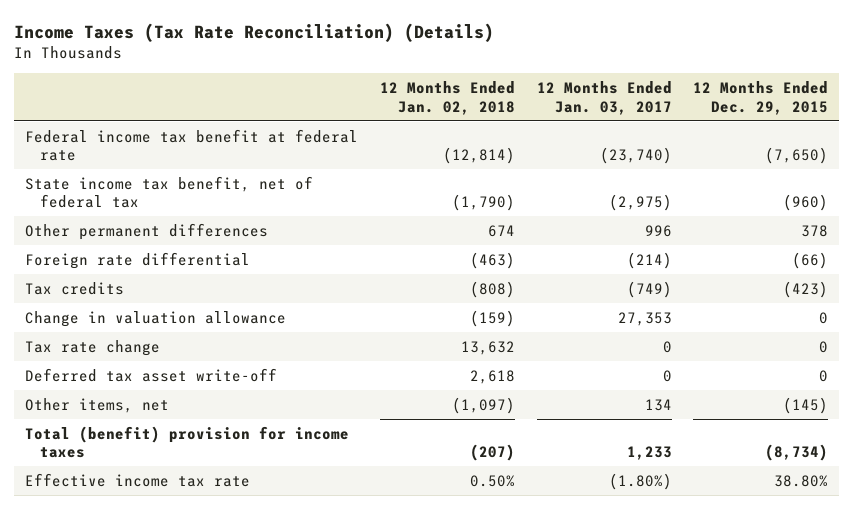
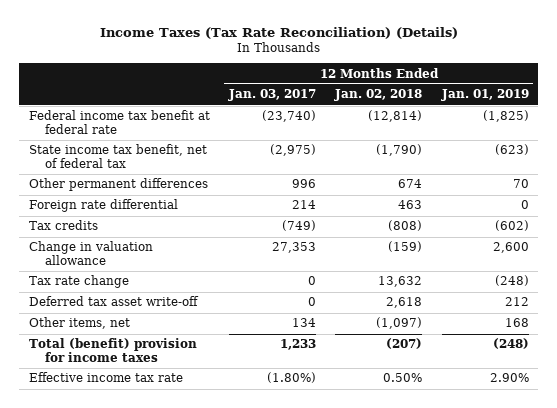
- | 12 Months Ended Jan. 02, 2018 | 12 Months Ended Jan. 03, 2017 | 12 Months Ended Dec. 29, 2015
+ | 12 Months Ended Jan. 03, 2017 | 12 Months Ended Jan. 02, 2018 | 12 Months Ended Jan. 01, 2019
- Foreign rate differential | (463) | (214) | (66)
+ Foreign rate differential | 214 | 463 | 0

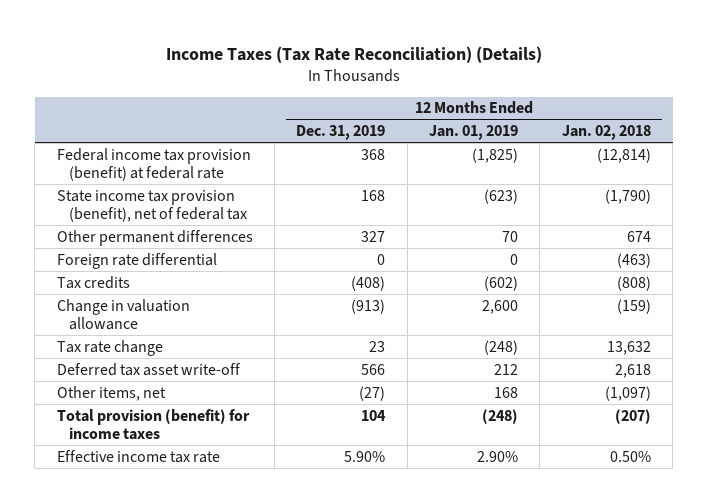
- | 12 Months Ended Jan. 03, 2017 | 12 Months Ended Jan. 02, 2018 | 12 Months Ended Jan. 01, 2019
+ | 12 Months Ended Dec. 31, 2019 | 12 Months Ended Jan. 01, 2019 | 12 Months Ended Jan. 02, 2018
- Federal income tax benefit at federal rate | (23,740) | (12,814) | (1,825)
- State income tax benefit, net of federal tax | (2,975) | (1,790) | (623)
+ Federal income tax provision (benefit) at federal rate | 368 | (1,825) | (12,814)
+ State income tax provision (benefit), net of federal tax | 168 | (623) | (1,790)
- Foreign rate differential | 214 | 463 | 0
+ Foreign rate differential | 0 | 0 | (463)
- Total (benefit) provision for income taxes | 1,233 | (207) | (248)
+ Total provision (benefit) for income taxes | 104 | (248) | (207)

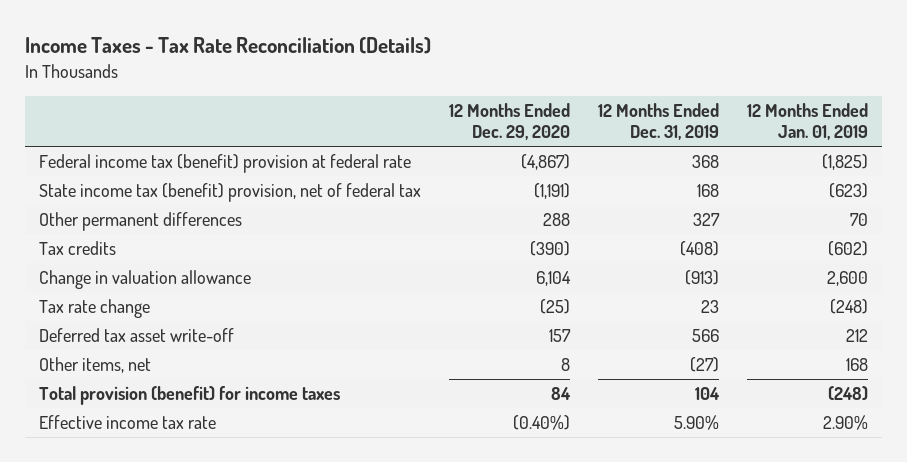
- Income Taxes (Tax Rate Reconciliation) (Details)
+ Income Taxes - Tax Rate Reconciliation (Details)
- | 12 Months Ended Dec. 31, 2019 | 12 Months Ended Jan. 01, 2019 | 12 Months Ended Jan. 02, 2018
+ | 12 Months Ended Dec. 29, 2020 | 12 Months Ended Dec. 31, 2019 | 12 Months Ended Jan. 01, 2019
- Federal income tax provision (benefit) at federal rate | 368 | (1,825) | (12,814)
- State income tax provision (benefit), net of federal tax | 168 | (623) | (1,790)
+ Federal income tax (benefit) provision at federal rate | (4,867) | 368 | (1,825)
+ State income tax (benefit) provision, net of federal tax | (1,191) | 168 | (623)
- Foreign rate differential | 0 | 0 | (463)

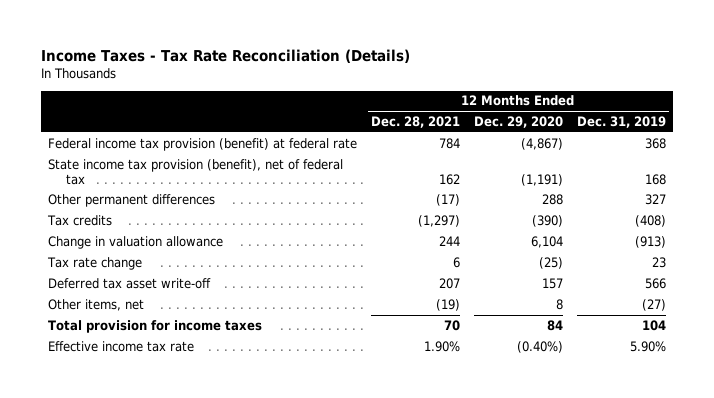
- | 12 Months Ended Dec. 29, 2020 | 12 Months Ended Dec. 31, 2019 | 12 Months Ended Jan. 01, 2019
+ | 12 Months Ended Dec. 28, 2021 | 12 Months Ended Dec. 29, 2020 | 12 Months Ended Dec. 31, 2019
- Federal income tax (benefit) provision at federal rate | (4,867) | 368 | (1,825)
- State income tax (benefit) provision, net of federal tax | (1,191) | 168 | (623)
+ Federal income tax provision (benefit) at federal rate | 784 | (4,867) | 368
+ State income tax provision (benefit), net of federal tax | 162 | (1,191) | 168
- Total provision (benefit) for income taxes | 84 | 104 | (248)
+ Total provision for income taxes | 70 | 84 | 104

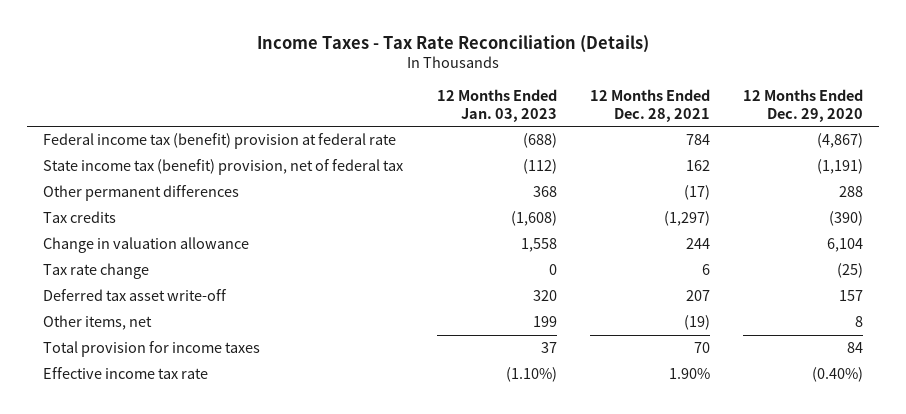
- | 12 Months Ended Dec. 28, 2021 | 12 Months Ended Dec. 29, 2020 | 12 Months Ended Dec. 31, 2019
+ | 12 Months Ended Jan. 03, 2023 | 12 Months Ended Dec. 28, 2021 | 12 Months Ended Dec. 29, 2020
- Federal income tax provision (benefit) at federal rate | 784 | (4,867) | 368
- State income tax provision (benefit), net of federal tax | 162 | (1,191) | 168
+ Federal income tax (benefit) provision at federal rate | (688) | 784 | (4,867)
+ State income tax (benefit) provision, net of federal tax | (112) | 162 | (1,191)

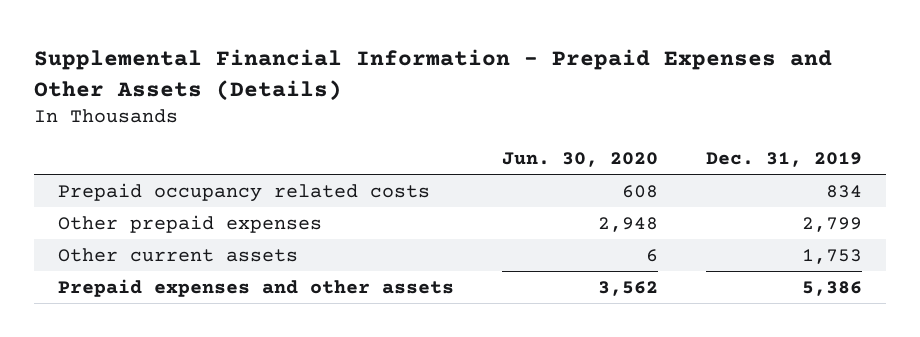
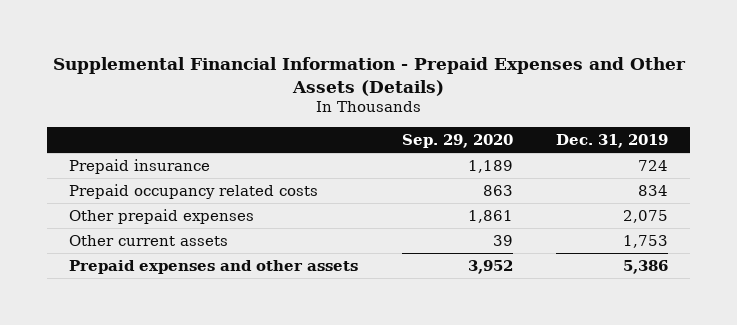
- | Jun. 30, 2020 | Dec. 31, 2019
+ | Sep. 29, 2020 | Dec. 31, 2019
+ Prepaid insurance | 1,189 | 724
- Other prepaid expenses | 2,948 | 2,799
+ Other prepaid expenses | 1,861 | 2,075

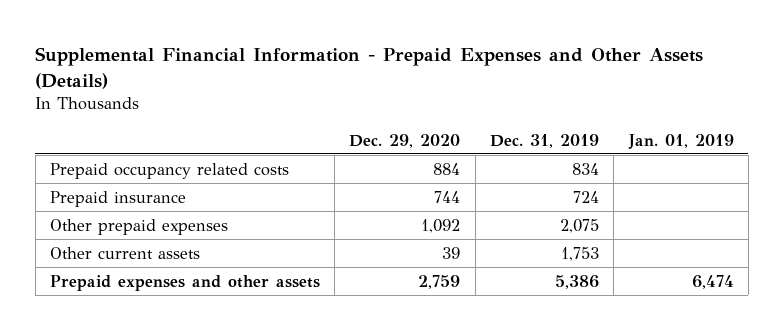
- | Sep. 29, 2020 | Dec. 31, 2019
+ | Dec. 29, 2020 | Dec. 31, 2019 | Jan. 01, 2019
moved down: Prepaid insurance | 744 | 724 |

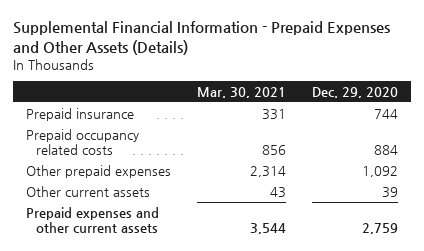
- | Dec. 29, 2020 | Dec. 31, 2019 | Jan. 01, 2019
+ | Mar. 30, 2021 | Dec. 29, 2020
moved down: Prepaid occupancy related costs | 856 | 884
- Prepaid expenses and other assets | 2,759 | 5,386 | 6,474
+ Prepaid expenses and other current assets | 3,544 | 2,759

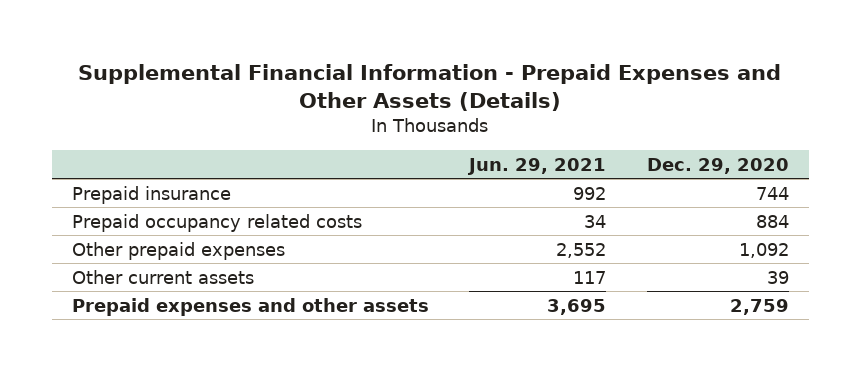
- | Mar. 30, 2021 | Dec. 29, 2020
+ | Jun. 29, 2021 | Dec. 29, 2020
- Prepaid expenses and other current assets | 3,544 | 2,759
+ Prepaid expenses and other assets | 3,695 | 2,759

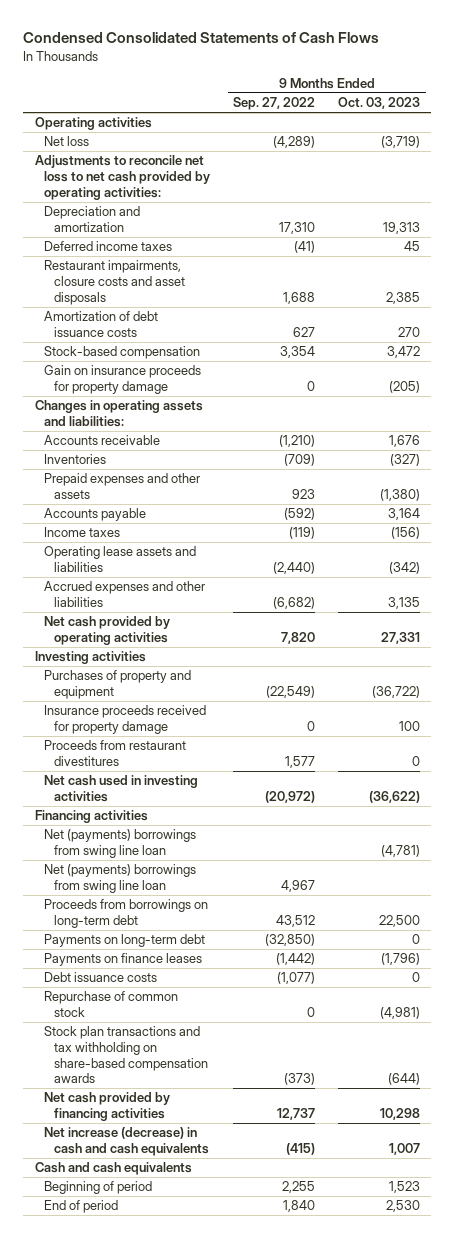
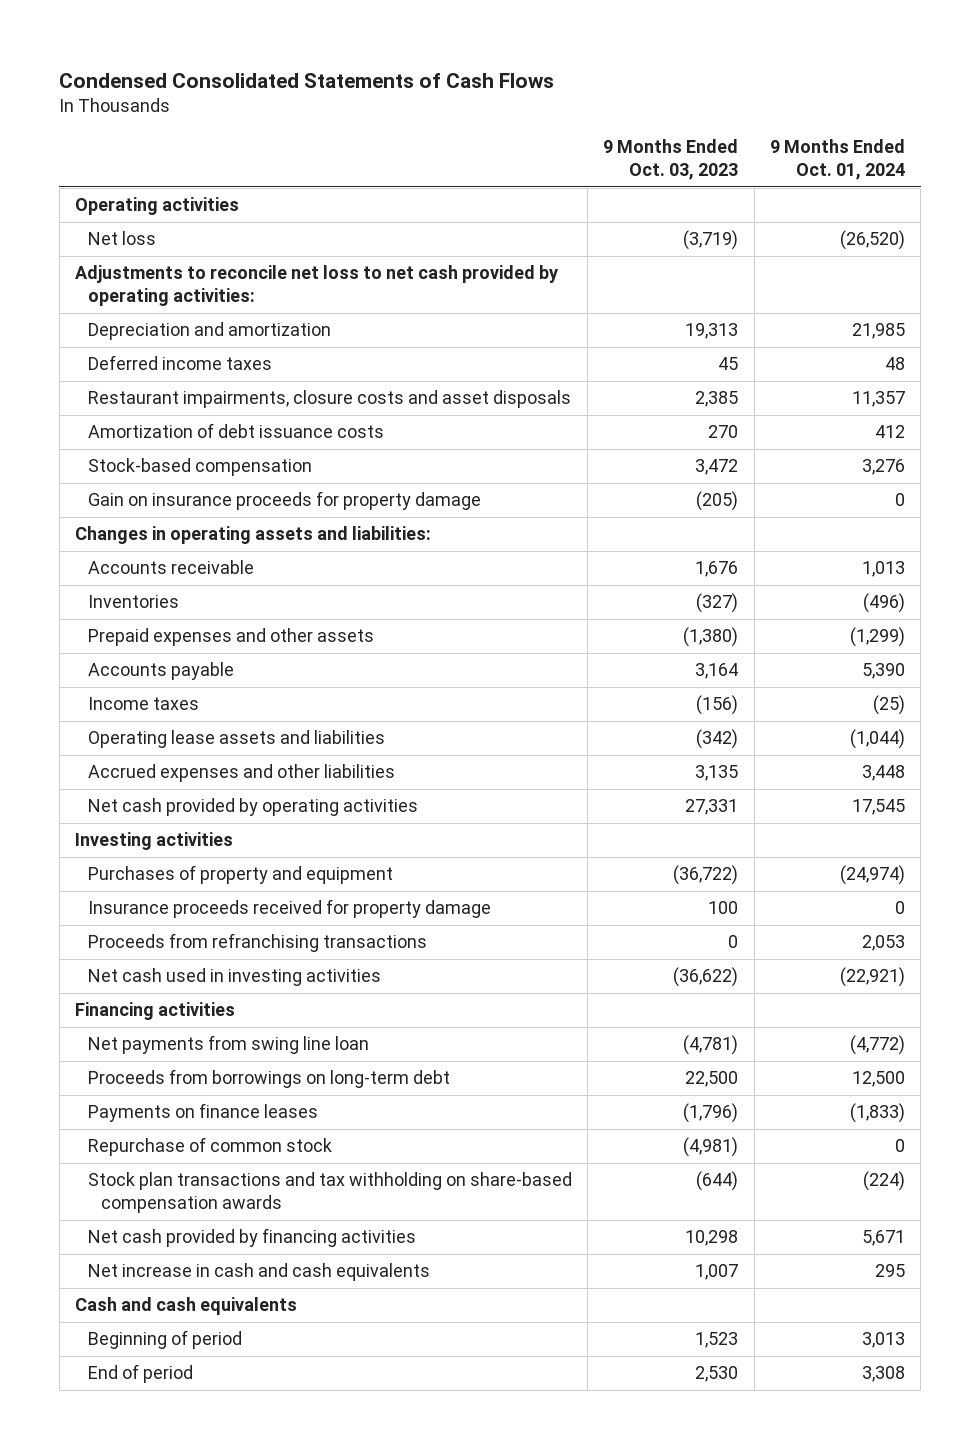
- | 9 Months Ended Sep. 27, 2022 | 9 Months Ended Oct. 03, 2023
+ | 9 Months Ended Oct. 03, 2023 | 9 Months Ended Oct. 01, 2024
- Proceeds from restaurant divestitures | 1,577 | 0
+ Proceeds from refranchising transactions | 0 | 2,053
- Net (payments) borrowings from swing line loan | | (4,781)
- Net (payments) borrowings from swing line loan | 4,967 |
+ Net payments from swing line loan | (4,781) | (4,772)
- Payments on long-term debt | (32,850) | 0
- Debt issuance costs | (1,077) | 0
- Net increase (decrease) in cash and cash equivalents | (415) | 1,007
+ Net increase in cash and cash equivalents | 1,007 | 295

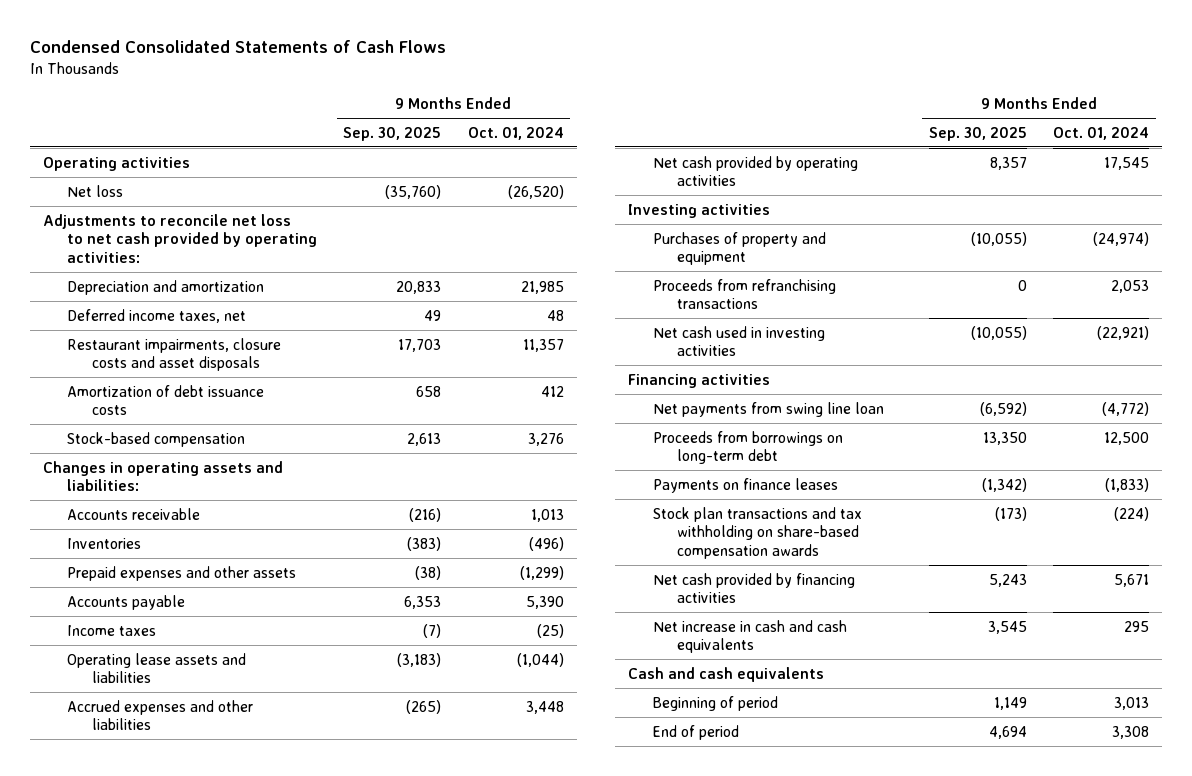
- | 9 Months Ended Oct. 03, 2023 | 9 Months Ended Oct. 01, 2024
+ | 9 Months Ended Sep. 30, 2025 | 9 Months Ended Oct. 01, 2024
- Deferred income taxes | 45 | 48
+ Deferred income taxes, net | 49 | 48
- Gain on insurance proceeds for property damage | (205) | 0
- Insurance proceeds received for property damage | 100 | 0
- Repurchase of common stock | (4,981) | 0

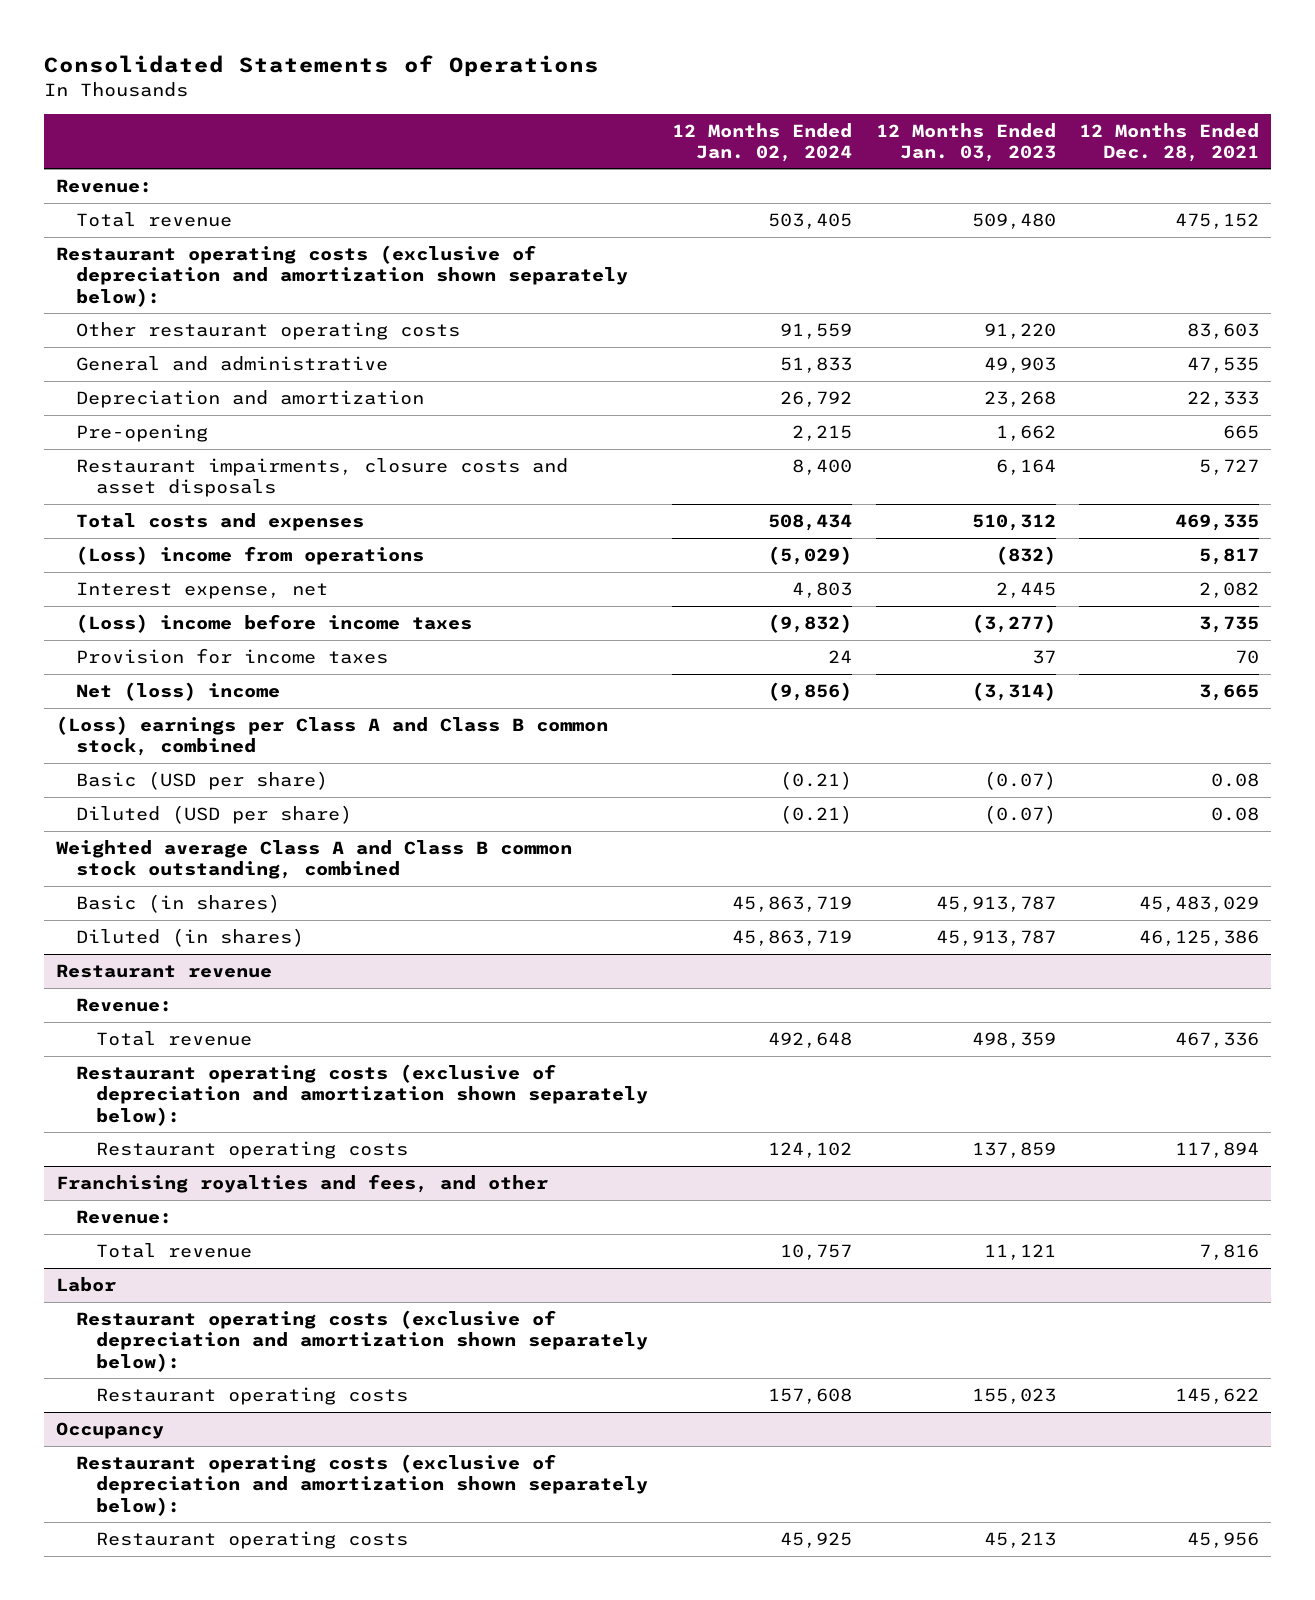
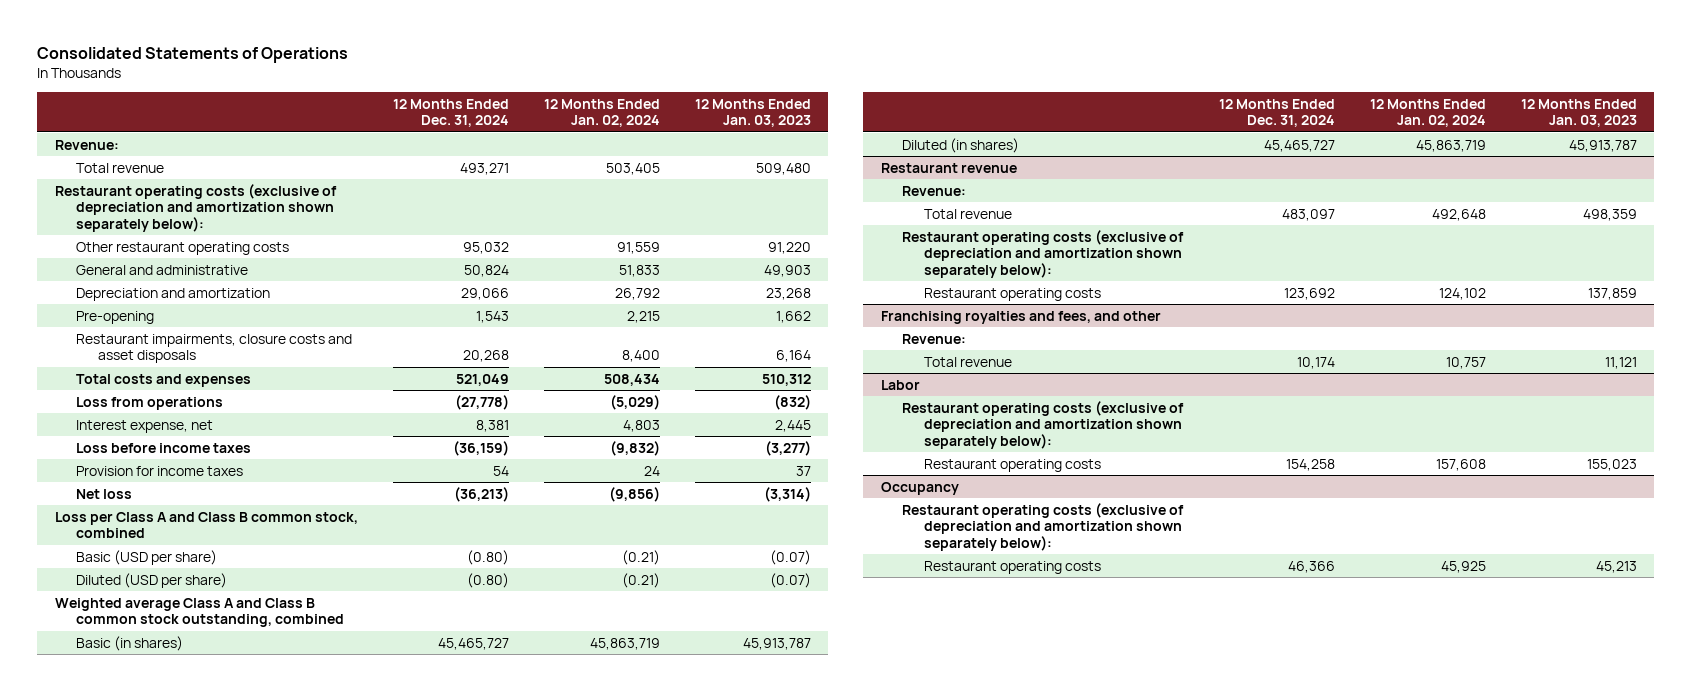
- | 12 Months Ended Jan. 02, 2024 | 12 Months Ended Jan. 03, 2023 | 12 Months Ended Dec. 28, 2021
+ | 12 Months Ended Dec. 31, 2024 | 12 Months Ended Jan. 02, 2024 | 12 Months Ended Jan. 03, 2023
- (Loss) income from operations | (5,029) | (832) | 5,817
+ Loss from operations | (27,778) | (5,029) | (832)
- (Loss) income before income taxes | (9,832) | (3,277) | 3,735
+ Loss before income taxes | (36,159) | (9,832) | (3,277)
- Net (loss) income | (9,856) | (3,314) | 3,665
- (Loss) earnings per Class A and Class B common stock, combined
+ Net loss | (36,213) | (9,856) | (3,314)
+ Loss per Class A and Class B common stock, combined

